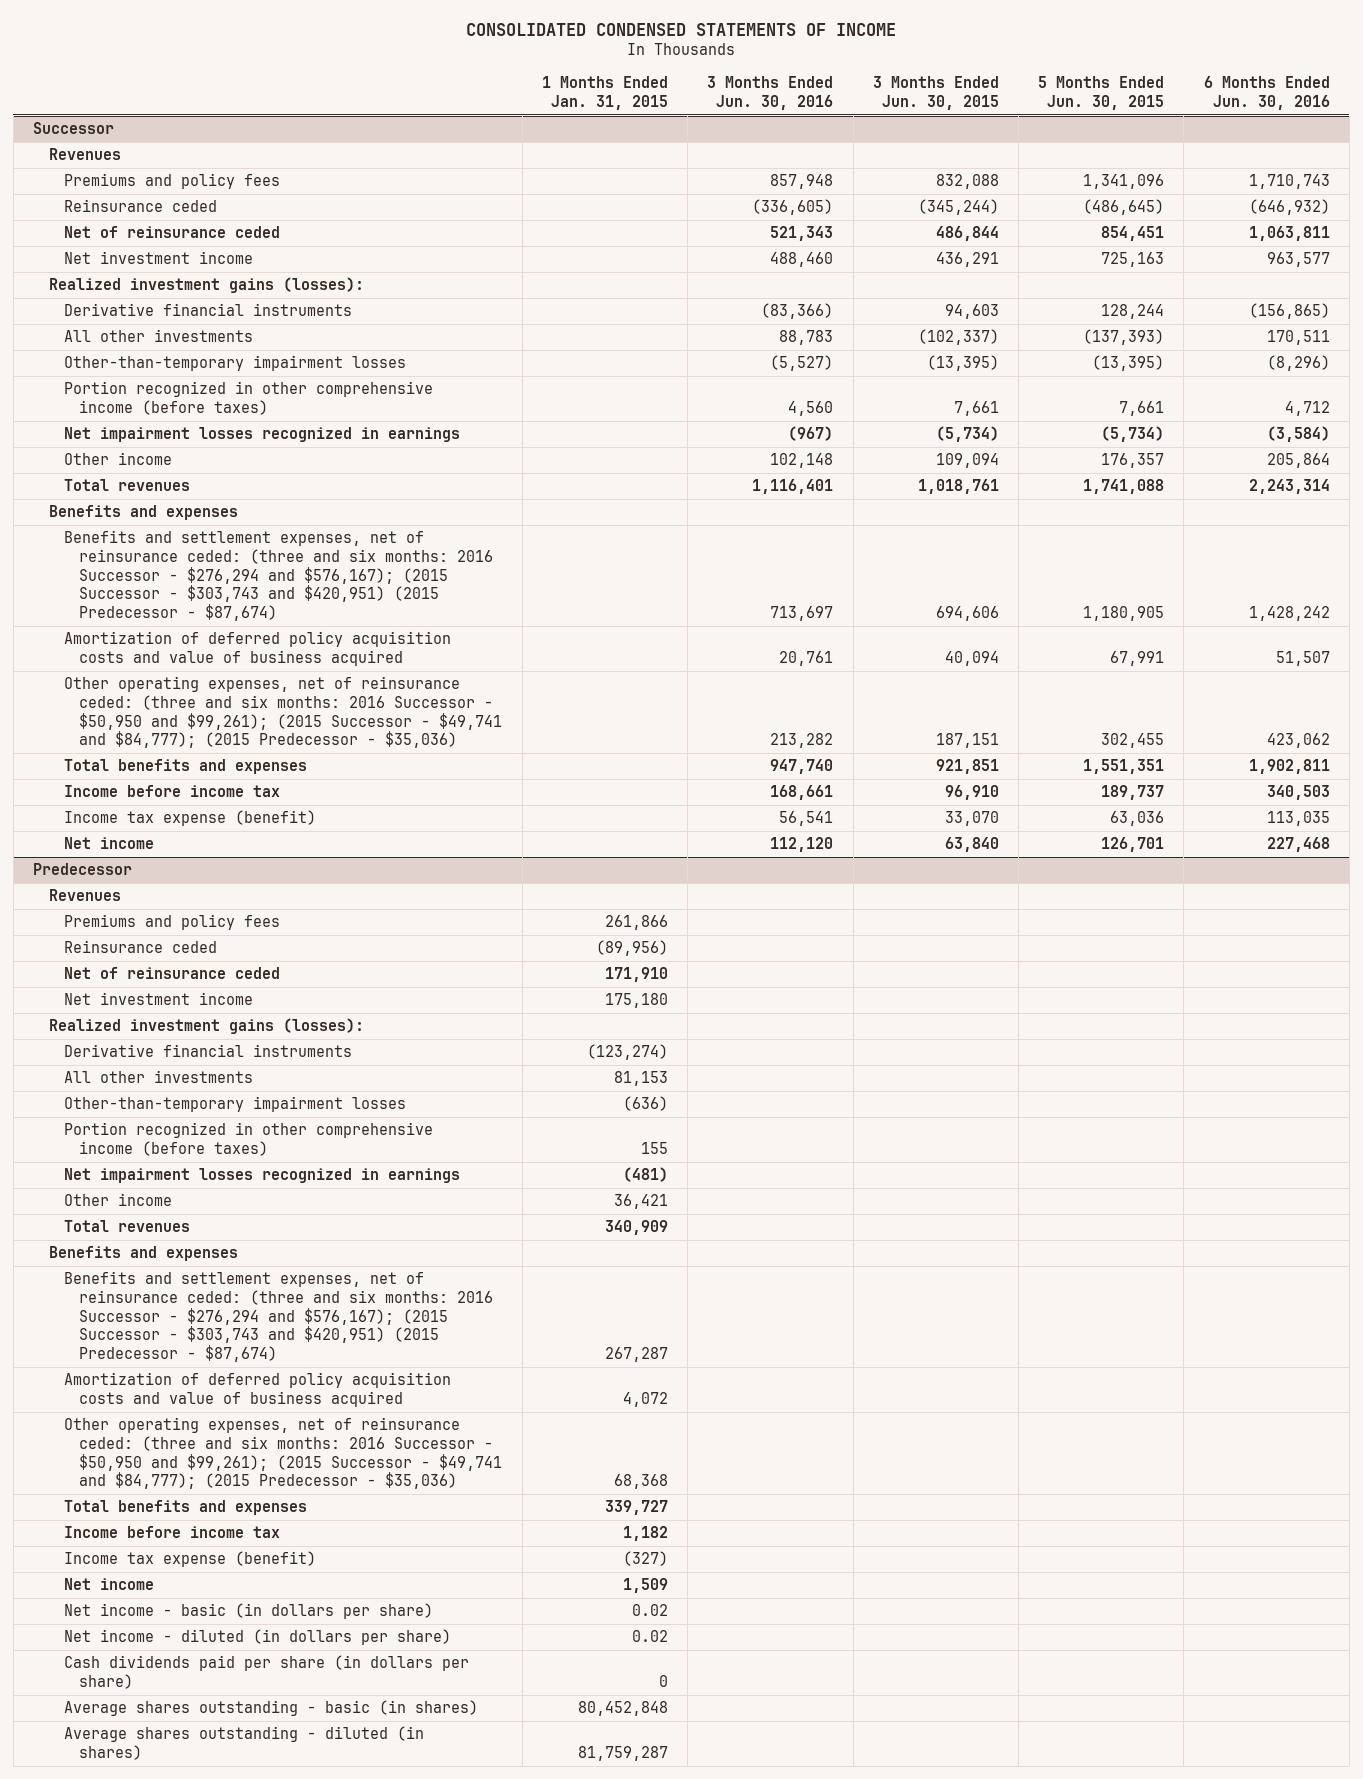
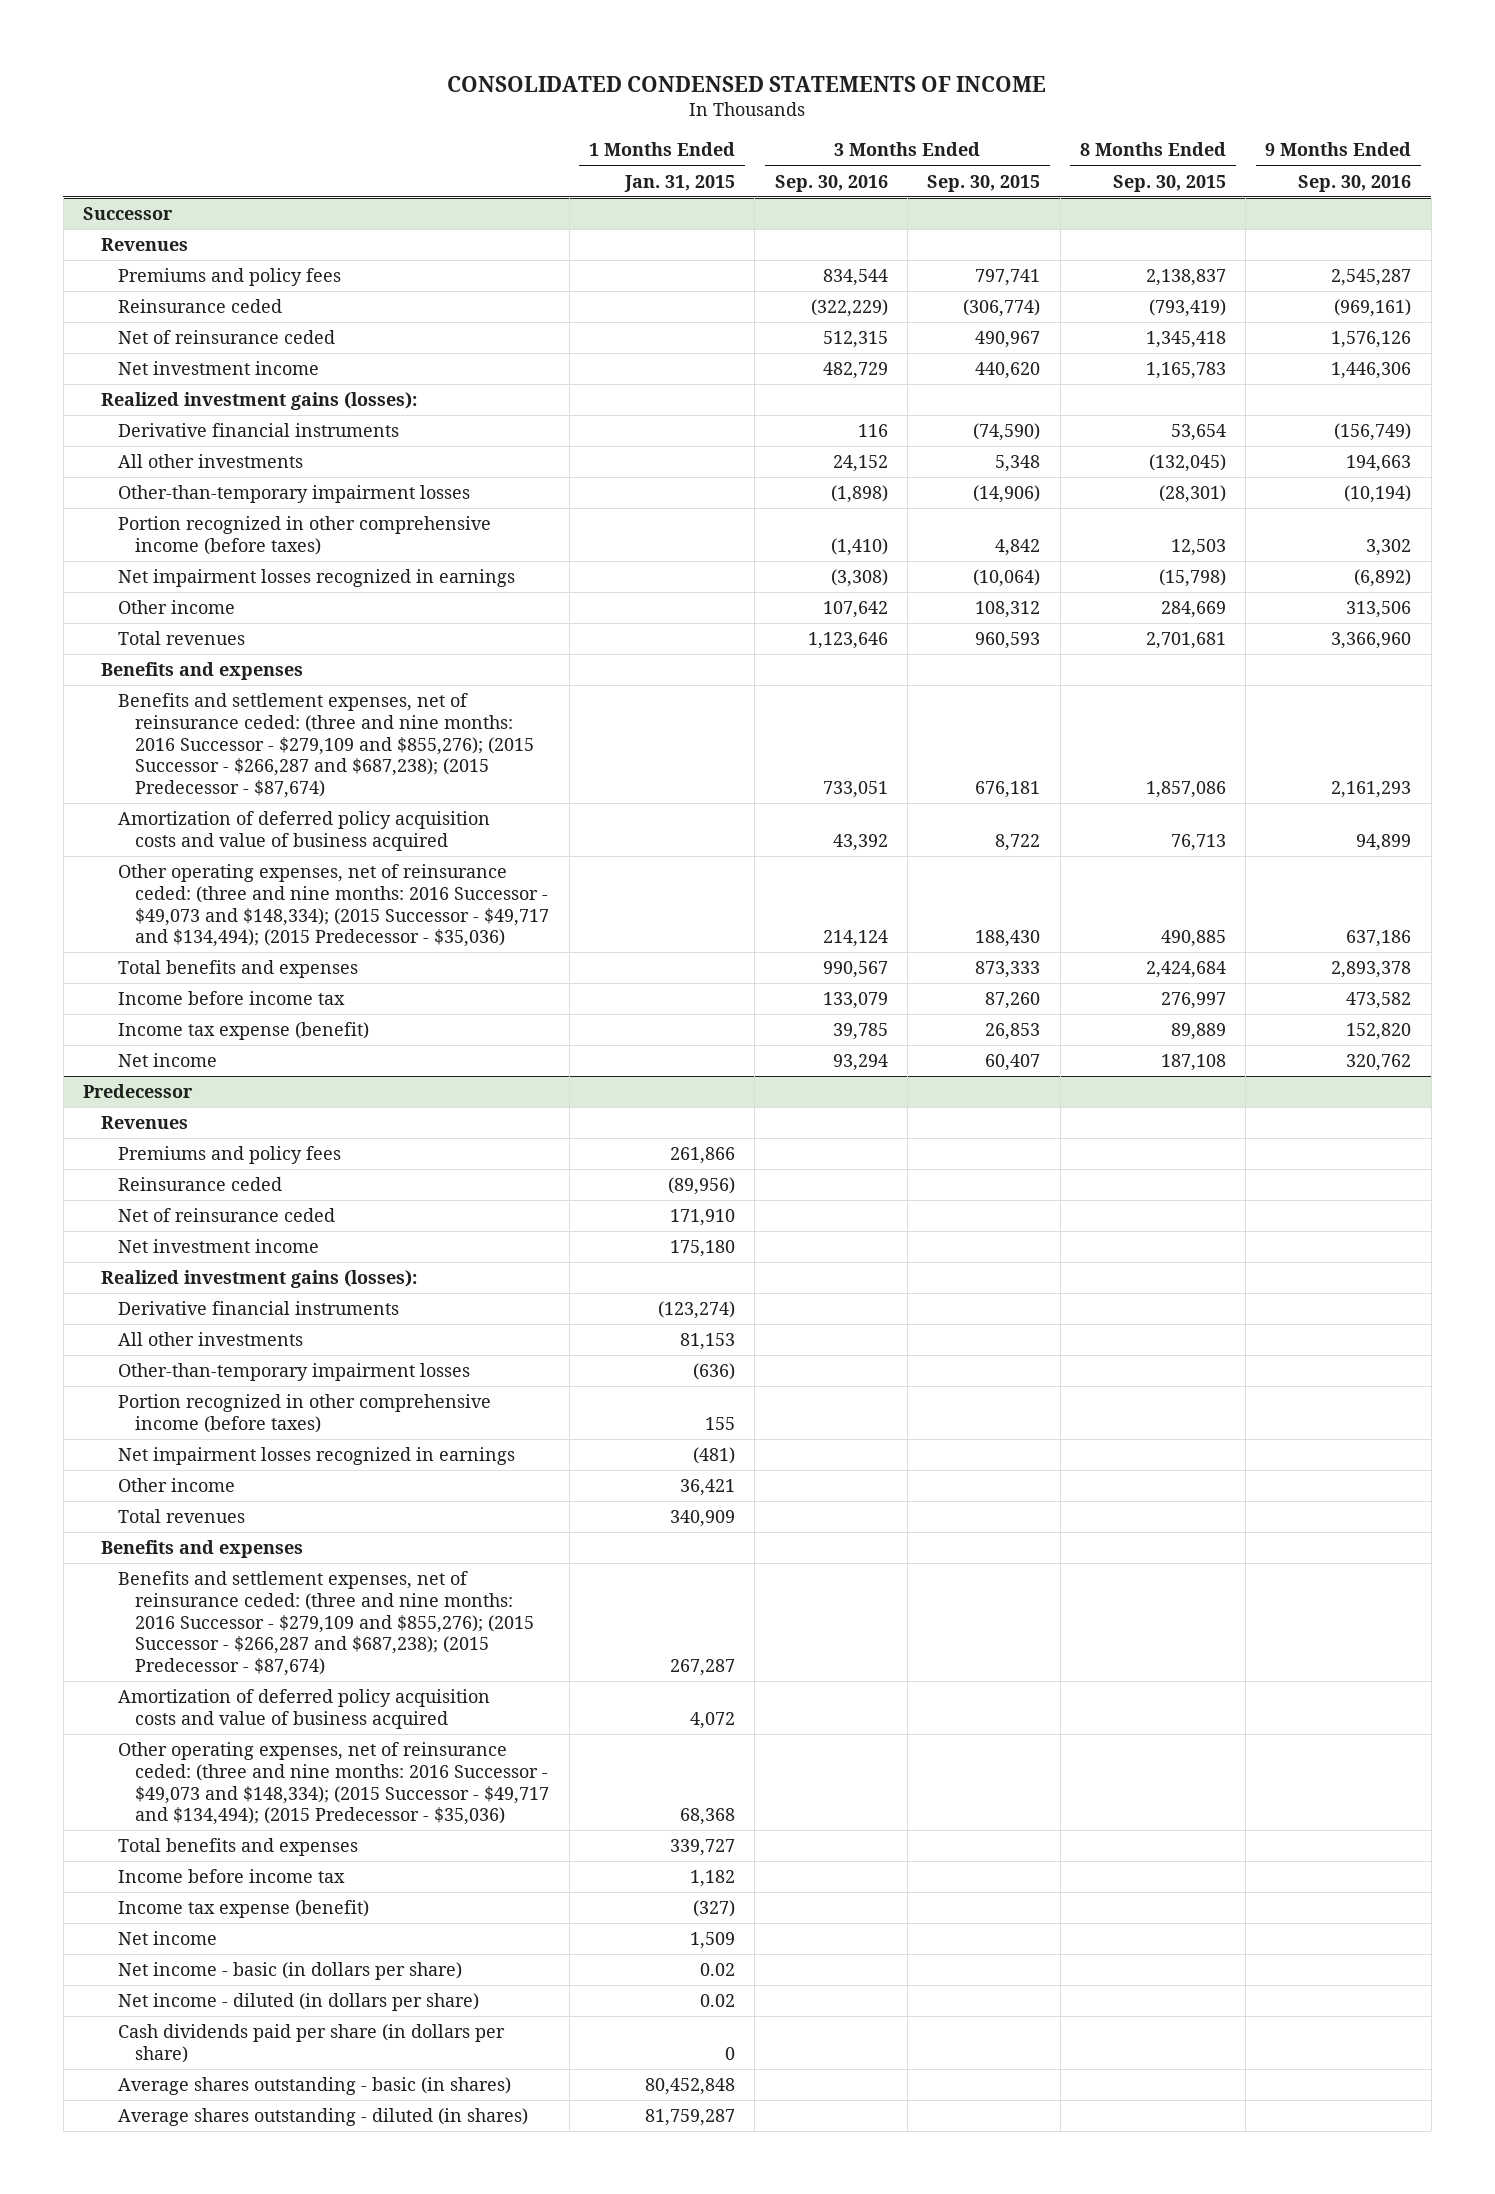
- | 1 Months Ended Jan. 31, 2015 | 3 Months Ended Jun. 30, 2016 | 3 Months Ended Jun. 30, 2015 | 5 Months Ended Jun. 30, 2015 | 6 Months Ended Jun. 30, 2016
+ | 1 Months Ended Jan. 31, 2015 | 3 Months Ended Sep. 30, 2016 | 3 Months Ended Sep. 30, 2015 | 8 Months Ended Sep. 30, 2015 | 9 Months Ended Sep. 30, 2016
@ Successor
- Benefits and settlement expenses, net of reinsurance ceded: (three and six months: 2016 Successor - $276,294 and $576,167); (2015 Successor - $303,743 and $420,951) (2015 Predecessor - $87,674) | | 713,697 | 694,606 | 1,180,905 | 1,428,242
+ Benefits and settlement expenses, net of reinsurance ceded: (three and nine months: 2016 Successor - $279,109 and $855,276); (2015 Successor - $266,287 and $687,238); (2015 Predecessor - $87,674) | | 733,051 | 676,181 | 1,857,086 | 2,161,293
- Other operating expenses, net of reinsurance ceded: (three and six months: 2016 Successor - $50,950 and $99,261); (2015 Successor - $49,741 and $84,777); (2015 Predecessor - $35,036) | | 213,282 | 187,151 | 302,455 | 423,062
+ Other operating expenses, net of reinsurance ceded: (three and nine months: 2016 Successor - $49,073 and $148,334); (2015 Successor - $49,717 and $134,494); (2015 Predecessor - $35,036) | | 214,124 | 188,430 | 490,885 | 637,186
@ Predecessor
- Benefits and settlement expenses, net of reinsurance ceded: (three and six months: 2016 Successor - $276,294 and $576,167); (2015 Successor - $303,743 and $420,951) (2015 Predecessor - $87,674) | 267,287 | | | |
+ Benefits and settlement expenses, net of reinsurance ceded: (three and nine months: 2016 Successor - $279,109 and $855,276); (2015 Successor - $266,287 and $687,238); (2015 Predecessor - $87,674) | 267,287 | | | |
- Other operating expenses, net of reinsurance ceded: (three and six months: 2016 Successor - $50,950 and $99,261); (2015 Successor - $49,741 and $84,777); (2015 Predecessor - $35,036) | 68,368 | | | |
+ Other operating expenses, net of reinsurance ceded: (three and nine months: 2016 Successor - $49,073 and $148,334); (2015 Successor - $49,717 and $134,494); (2015 Predecessor - $35,036) | 68,368 | | | |

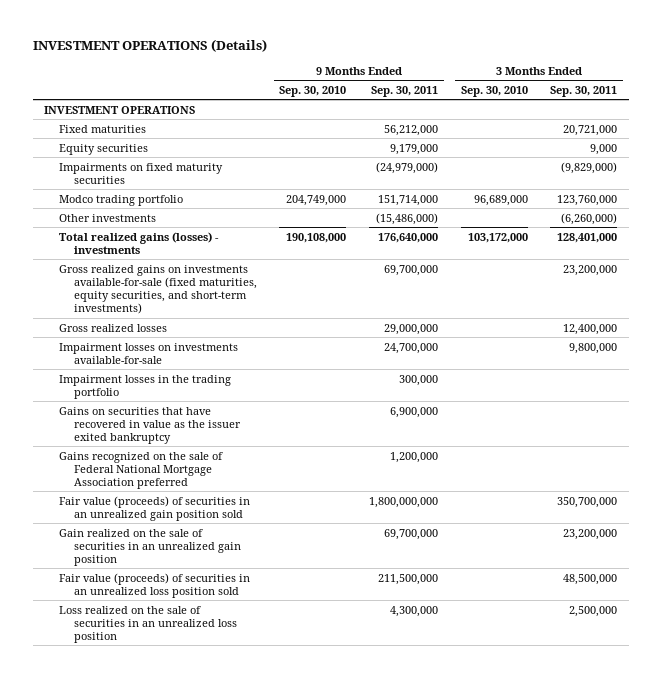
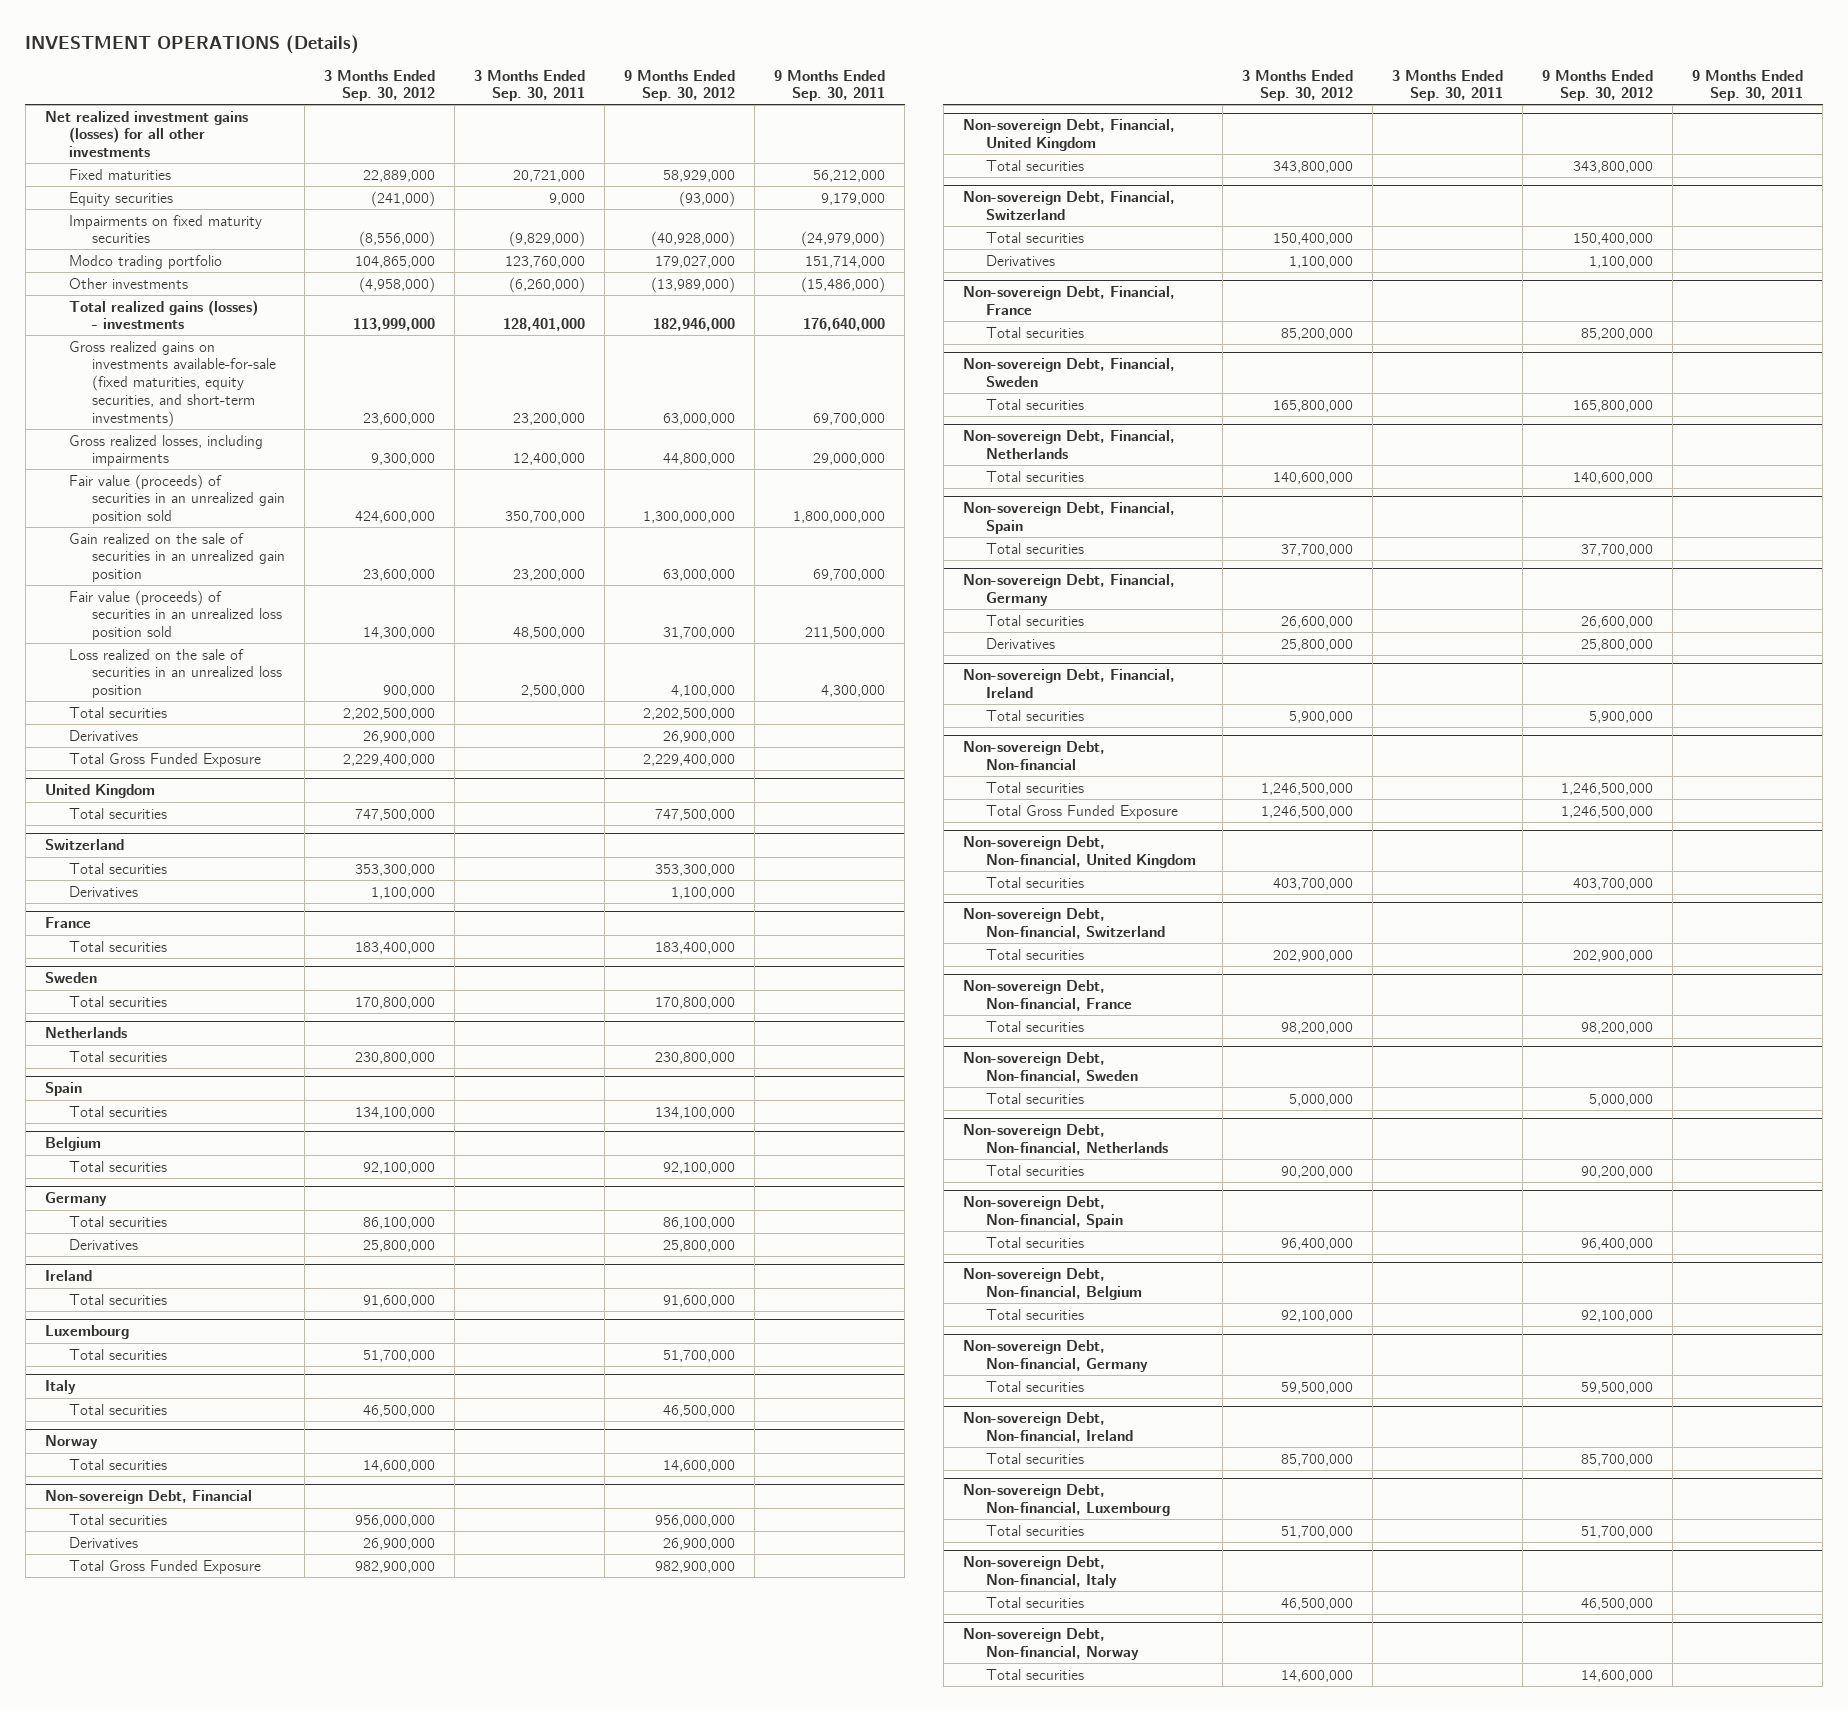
- | 9 Months Ended Sep. 30, 2010 | 9 Months Ended Sep. 30, 2011 | 3 Months Ended Sep. 30, 2010 | 3 Months Ended Sep. 30, 2011
+ | 3 Months Ended Sep. 30, 2012 | 3 Months Ended Sep. 30, 2011 | 9 Months Ended Sep. 30, 2012 | 9 Months Ended Sep. 30, 2011
- INVESTMENT OPERATIONS
+ Net realized investment gains (losses) for all other investments
- Gross realized losses | | 29,000,000 | | 12,400,000
- Impairment losses on investments available-for-sale | | 24,700,000 | | 9,800,000
- Impairment losses in the trading portfolio | | 300,000 | |
- Gains on securities that have recovered in value as the issuer exited bankruptcy | | 6,900,000 | |
- Gains recognized on the sale of Federal National Mortgage Association preferred | | 1,200,000 | |
+ Gross realized losses, including impairments | 9,300,000 | 12,400,000 | 44,800,000 | 29,000,000
+ Total securities | 2,202,500,000 | | 2,202,500,000 |
+ Derivatives | 26,900,000 | | 26,900,000 |
+ Total Gross Funded Exposure | 2,229,400,000 | | 2,229,400,000 |
+ United Kingdom
+ Total securities | 747,500,000 | | 747,500,000 |
+ Switzerland
+ Total securities | 353,300,000 | | 353,300,000 |
+ Derivatives | 1,100,000 | | 1,100,000 |
+ France
+ Total securities | 183,400,000 | | 183,400,000 |
+ Sweden
+ Total securities | 170,800,000 | | 170,800,000 |
+ Netherlands
+ Total securities | 230,800,000 | | 230,800,000 |
+ Spain
+ Total securities | 134,100,000 | | 134,100,000 |
+ Belgium
+ Total securities | 92,100,000 | | 92,100,000 |
+ Germany
+ Total securities | 86,100,000 | | 86,100,000 |
+ Derivatives | 25,800,000 | | 25,800,000 |
+ Ireland
+ Total securities | 91,600,000 | | 91,600,000 |
+ Luxembourg
+ Total securities | 51,700,000 | | 51,700,000 |
+ Italy
+ Total securities | 46,500,000 | | 46,500,000 |
+ Norway
+ Total securities | 14,600,000 | | 14,600,000 |
+ Non-sovereign Debt, Financial
+ Total securities | 956,000,000 | | 956,000,000 |
+ Derivatives | 26,900,000 | | 26,900,000 |
+ Total Gross Funded Exposure | 982,900,000 | | 982,900,000 |
+ Non-sovereign Debt, Financial, United Kingdom
+ Total securities | 343,800,000 | | 343,800,000 |
+ Non-sovereign Debt, Financial, Switzerland
+ Total securities | 150,400,000 | | 150,400,000 |
+ Derivatives | 1,100,000 | | 1,100,000 |
+ Non-sovereign Debt, Financial, France
+ Total securities | 85,200,000 | | 85,200,000 |
+ Non-sovereign Debt, Financial, Sweden
+ Total securities | 165,800,000 | | 165,800,000 |
+ Non-sovereign Debt, Financial, Netherlands
+ Total securities | 140,600,000 | | 140,600,000 |
+ Non-sovereign Debt, Financial, Spain
+ Total securities | 37,700,000 | | 37,700,000 |
+ Non-sovereign Debt, Financial, Germany
+ Total securities | 26,600,000 | | 26,600,000 |
+ Derivatives | 25,800,000 | | 25,800,000 |
+ Non-sovereign Debt, Financial, Ireland
+ Total securities | 5,900,000 | | 5,900,000 |
+ Non-sovereign Debt, Non-financial
+ Total securities | 1,246,500,000 | | 1,246,500,000 |
+ Total Gross Funded Exposure | 1,246,500,000 | | 1,246,500,000 |
+ Non-sovereign Debt, Non-financial, United Kingdom
+ Total securities | 403,700,000 | | 403,700,000 |
+ Non-sovereign Debt, Non-financial, Switzerland
+ Total securities | 202,900,000 | | 202,900,000 |
+ Non-sovereign Debt, Non-financial, France
+ Total securities | 98,200,000 | | 98,200,000 |
+ Non-sovereign Debt, Non-financial, Sweden
+ Total securities | 5,000,000 | | 5,000,000 |
+ Non-sovereign Debt, Non-financial, Netherlands
+ Total securities | 90,200,000 | | 90,200,000 |
+ Non-sovereign Debt, Non-financial, Spain
+ Total securities | 96,400,000 | | 96,400,000 |
+ Non-sovereign Debt, Non-financial, Belgium
+ Total securities | 92,100,000 | | 92,100,000 |
+ Non-sovereign Debt, Non-financial, Germany
+ Total securities | 59,500,000 | | 59,500,000 |
+ Non-sovereign Debt, Non-financial, Ireland
+ Total securities | 85,700,000 | | 85,700,000 |
+ Non-sovereign Debt, Non-financial, Luxembourg
+ Total securities | 51,700,000 | | 51,700,000 |
+ Non-sovereign Debt, Non-financial, Italy
+ Total securities | 46,500,000 | | 46,500,000 |
+ Non-sovereign Debt, Non-financial, Norway
+ Total securities | 14,600,000 | | 14,600,000 |

